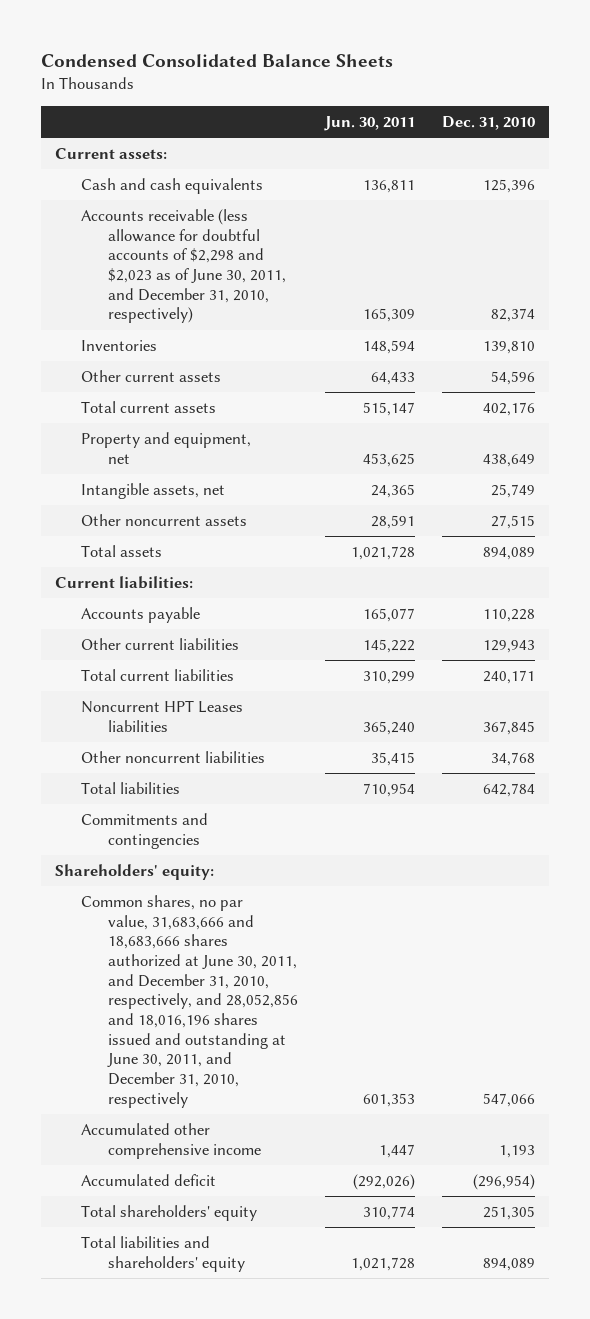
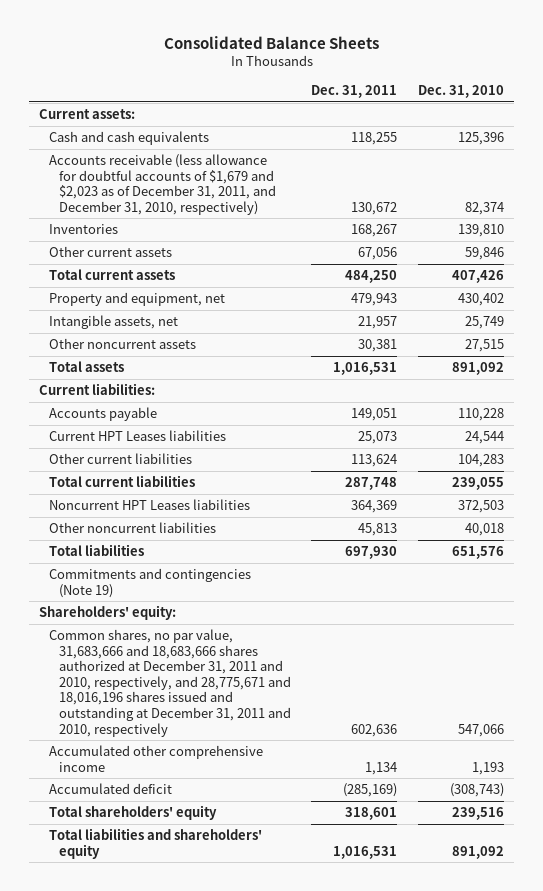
- Condensed Consolidated Balance Sheets
+ Consolidated Balance Sheets
- | Jun. 30, 2011 | Dec. 31, 2010
+ | Dec. 31, 2011 | Dec. 31, 2010
- Accounts receivable (less allowance for doubtful accounts of $2,298 and $2,023 as of June 30, 2011, and December 31, 2010, respectively) | 165,309 | 82,374
+ Accounts receivable (less allowance for doubtful accounts of $1,679 and $2,023 as of December 31, 2011, and December 31, 2010, respectively) | 130,672 | 82,374
- Other current assets | 64,433 | 54,596
- Total current assets | 515,147 | 402,176
- Property and equipment, net | 453,625 | 438,649
+ Other current assets | 67,056 | 59,846
+ Total current assets | 484,250 | 407,426
+ Property and equipment, net | 479,943 | 430,402
- Total assets | 1,021,728 | 894,089
+ Total assets | 1,016,531 | 891,092
- Other current liabilities | 145,222 | 129,943
- Total current liabilities | 310,299 | 240,171
- Noncurrent HPT Leases liabilities | 365,240 | 367,845
- Other noncurrent liabilities | 35,415 | 34,768
- Total liabilities | 710,954 | 642,784
- Commitments and contingencies
+ Current HPT Leases liabilities | 25,073 | 24,544
+ Other current liabilities | 113,624 | 104,283
+ Total current liabilities | 287,748 | 239,055
+ Noncurrent HPT Leases liabilities | 364,369 | 372,503
+ Other noncurrent liabilities | 45,813 | 40,018
+ Total liabilities | 697,930 | 651,576
+ Commitments and contingencies (Note 19)
- Common shares, no par value, 31,683,666 and 18,683,666 shares authorized at June 30, 2011, and December 31, 2010, respectively, and 28,052,856 and 18,016,196 shares issued and outstanding at June 30, 2011, and December 31, 2010, respectively | 601,353 | 547,066
+ Common shares, no par value, 31,683,666 and 18,683,666 shares authorized at December 31, 2011 and 2010, respectively, and 28,775,671 and 18,016,196 shares issued and outstanding at December 31, 2011 and 2010, respectively | 602,636 | 547,066
- Accumulated deficit | (292,026) | (296,954)
- Total shareholders' equity | 310,774 | 251,305
- Total liabilities and shareholders' equity | 1,021,728 | 894,089
+ Accumulated deficit | (285,169) | (308,743)
+ Total shareholders' equity | 318,601 | 239,516
+ Total liabilities and shareholders' equity | 1,016,531 | 891,092

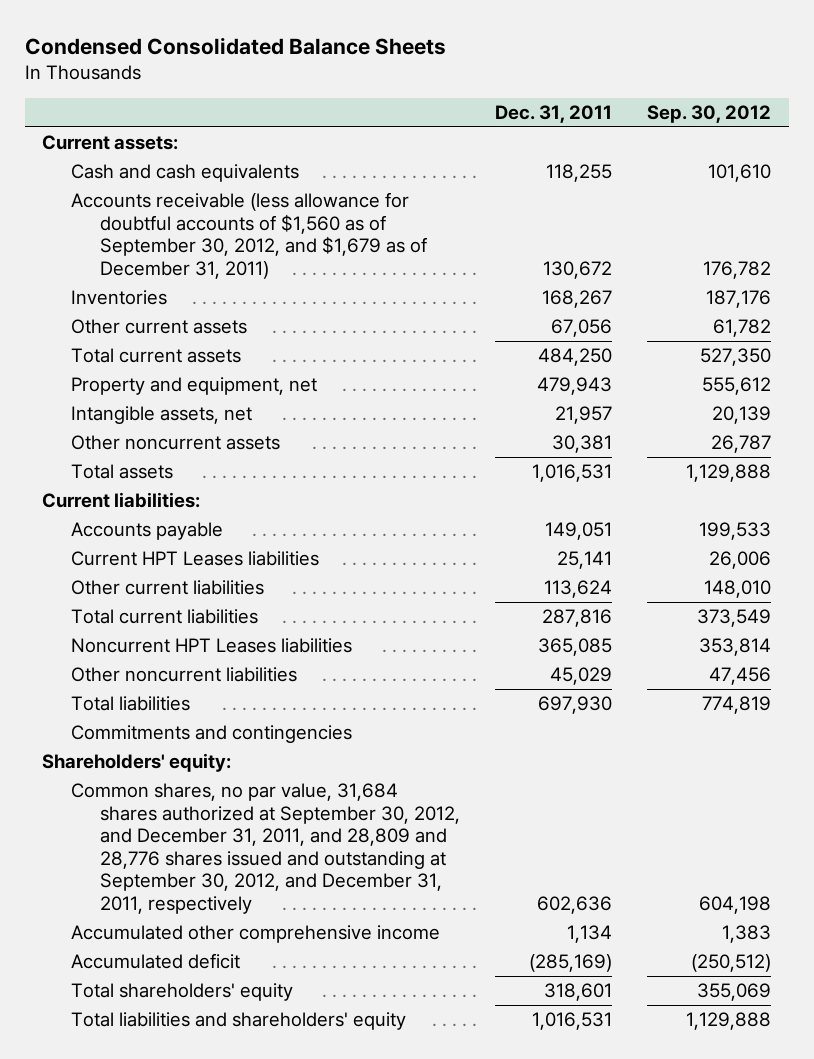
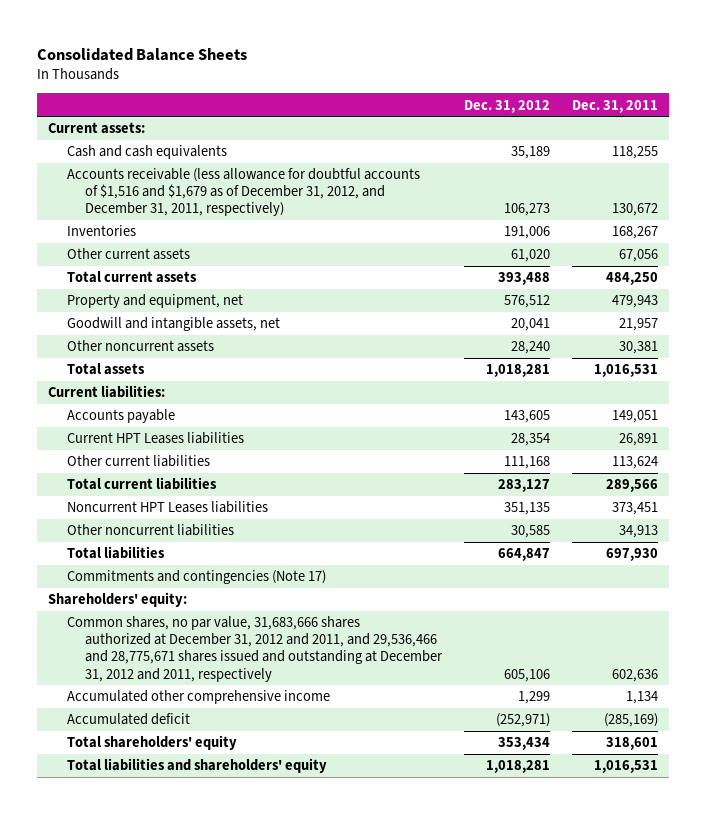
- Condensed Consolidated Balance Sheets
+ Consolidated Balance Sheets
- | Dec. 31, 2011 | Sep. 30, 2012
+ | Dec. 31, 2012 | Dec. 31, 2011
- Accounts receivable (less allowance for doubtful accounts of $1,560 as of September 30, 2012, and $1,679 as of December 31, 2011) | 130,672 | 176,782
+ Accounts receivable (less allowance for doubtful accounts of $1,516 and $1,679 as of December 31, 2012, and December 31, 2011, respectively) | 106,273 | 130,672
- Intangible assets, net | 21,957 | 20,139
+ Goodwill and intangible assets, net | 20,041 | 21,957
- Current HPT Leases liabilities | 25,141 | 26,006
+ Current HPT Leases liabilities | 28,354 | 26,891
- Total current liabilities | 287,816 | 373,549
- Noncurrent HPT Leases liabilities | 365,085 | 353,814
- Other noncurrent liabilities | 45,029 | 47,456
+ Total current liabilities | 283,127 | 289,566
+ Noncurrent HPT Leases liabilities | 351,135 | 373,451
+ Other noncurrent liabilities | 30,585 | 34,913
- Commitments and contingencies
+ Commitments and contingencies (Note 17)
- Common shares, no par value, 31,684 shares authorized at September 30, 2012, and December 31, 2011, and 28,809 and 28,776 shares issued and outstanding at September 30, 2012, and December 31, 2011, respectively | 602,636 | 604,198
+ Common shares, no par value, 31,683,666 shares authorized at December 31, 2012 and 2011, and 29,536,466 and 28,775,671 shares issued and outstanding at December 31, 2012 and 2011, respectively | 605,106 | 602,636

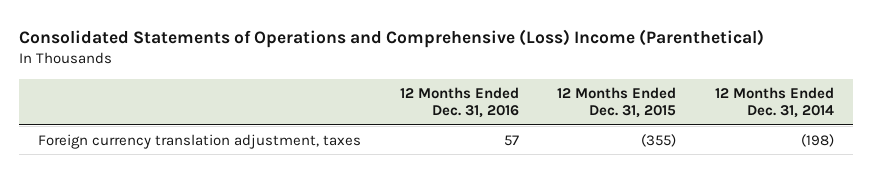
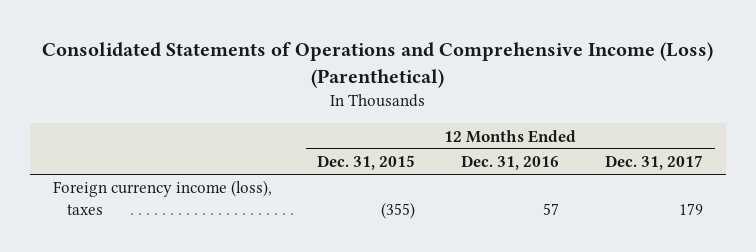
- Consolidated Statements of Operations and Comprehensive (Loss) Income (Parenthetical)
+ Consolidated Statements of Operations and Comprehensive Income (Loss) (Parenthetical)
- | 12 Months Ended Dec. 31, 2016 | 12 Months Ended Dec. 31, 2015 | 12 Months Ended Dec. 31, 2014
+ | 12 Months Ended Dec. 31, 2015 | 12 Months Ended Dec. 31, 2016 | 12 Months Ended Dec. 31, 2017
- Foreign currency translation adjustment, taxes | 57 | (355) | (198)
+ Foreign currency income (loss), taxes | (355) | 57 | 179

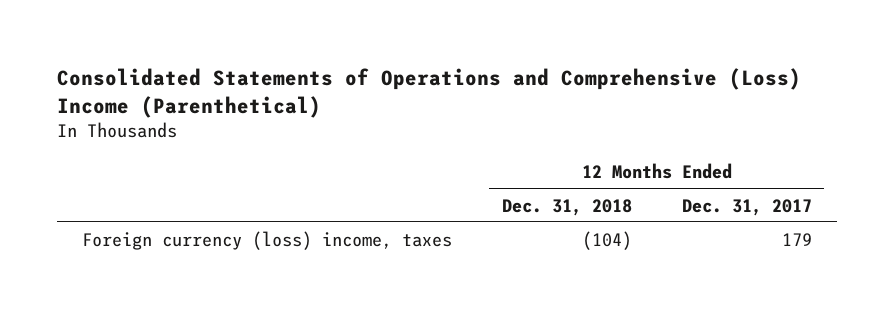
- Consolidated Statements of Operations and Comprehensive Income (Loss) (Parenthetical)
+ Consolidated Statements of Operations and Comprehensive (Loss) Income (Parenthetical)
- | 12 Months Ended Dec. 31, 2015 | 12 Months Ended Dec. 31, 2016 | 12 Months Ended Dec. 31, 2017
+ | 12 Months Ended Dec. 31, 2018 | 12 Months Ended Dec. 31, 2017
- Foreign currency income (loss), taxes | (355) | 57 | 179
+ Foreign currency (loss) income, taxes | (104) | 179

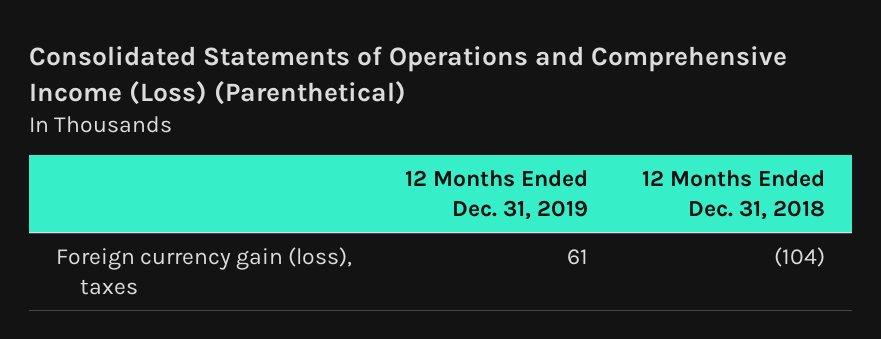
- Consolidated Statements of Operations and Comprehensive (Loss) Income (Parenthetical)
+ Consolidated Statements of Operations and Comprehensive Income (Loss) (Parenthetical)
- | 12 Months Ended Dec. 31, 2018 | 12 Months Ended Dec. 31, 2017
+ | 12 Months Ended Dec. 31, 2019 | 12 Months Ended Dec. 31, 2018
- Foreign currency (loss) income, taxes | (104) | 179
+ Foreign currency gain (loss), taxes | 61 | (104)

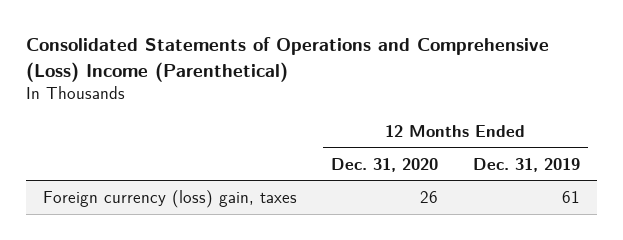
- Consolidated Statements of Operations and Comprehensive Income (Loss) (Parenthetical)
+ Consolidated Statements of Operations and Comprehensive (Loss) Income (Parenthetical)
- | 12 Months Ended Dec. 31, 2019 | 12 Months Ended Dec. 31, 2018
+ | 12 Months Ended Dec. 31, 2020 | 12 Months Ended Dec. 31, 2019
- Foreign currency gain (loss), taxes | 61 | (104)
+ Foreign currency (loss) gain, taxes | 26 | 61

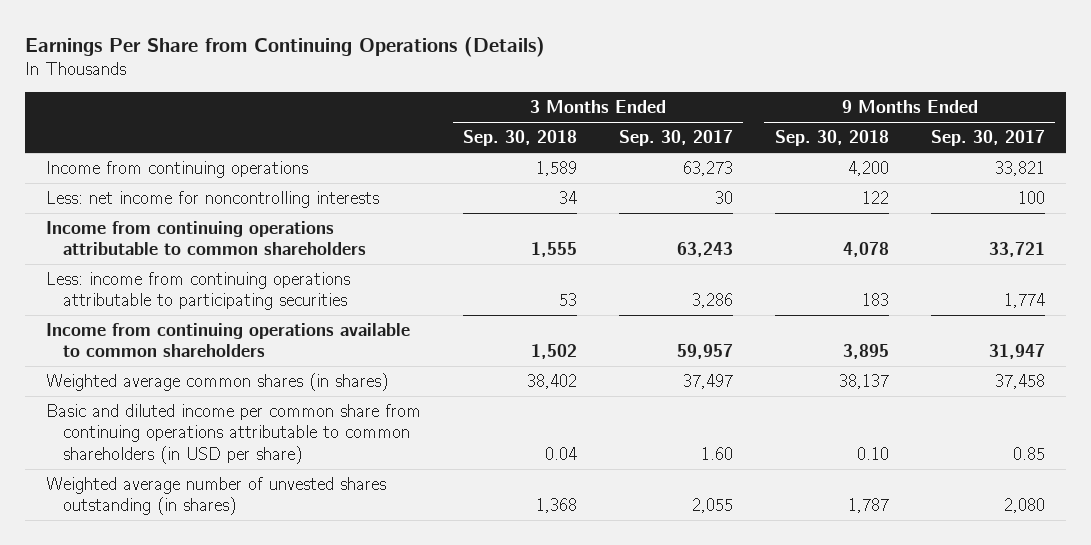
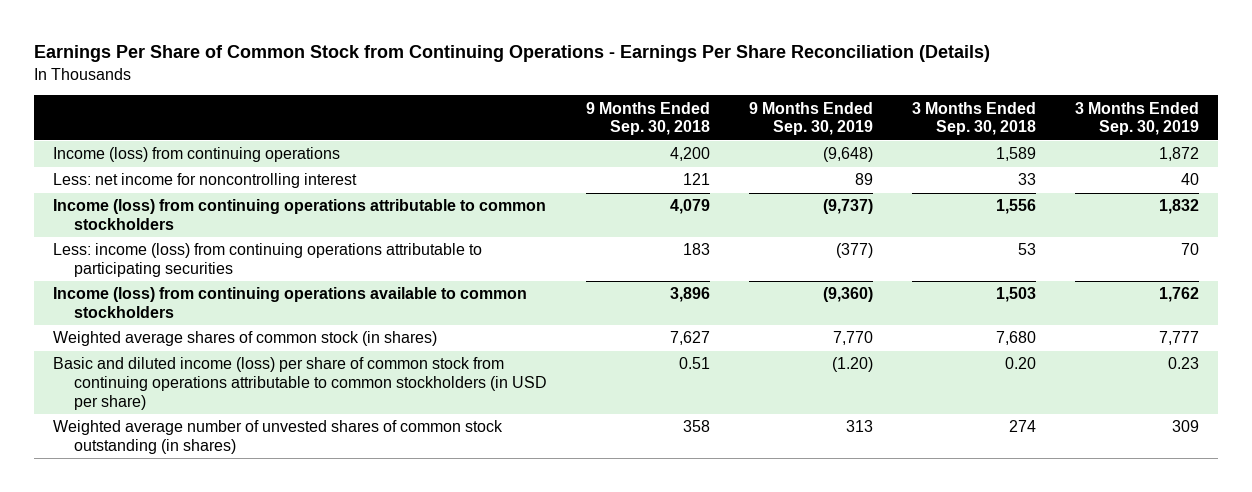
- Earnings Per Share from Continuing Operations (Details)
+ Earnings Per Share of Common Stock from Continuing Operations - Earnings Per Share Reconciliation (Details)
- | 3 Months Ended Sep. 30, 2018 | 3 Months Ended Sep. 30, 2017 | 9 Months Ended Sep. 30, 2018 | 9 Months Ended Sep. 30, 2017
+ | 9 Months Ended Sep. 30, 2018 | 9 Months Ended Sep. 30, 2019 | 3 Months Ended Sep. 30, 2018 | 3 Months Ended Sep. 30, 2019
- Income from continuing operations | 1,589 | 63,273 | 4,200 | 33,821
- Less: net income for noncontrolling interests | 34 | 30 | 122 | 100
- Income from continuing operations attributable to common shareholders | 1,555 | 63,243 | 4,078 | 33,721
- Less: income from continuing operations attributable to participating securities | 53 | 3,286 | 183 | 1,774
- Income from continuing operations available to common shareholders | 1,502 | 59,957 | 3,895 | 31,947
- Weighted average common shares (in shares) | 38,402 | 37,497 | 38,137 | 37,458
- Basic and diluted income per common share from continuing operations attributable to common shareholders (in USD per share) | 0.04 | 1.60 | 0.10 | 0.85
- Weighted average number of unvested shares outstanding (in shares) | 1,368 | 2,055 | 1,787 | 2,080
+ Income (loss) from continuing operations | 4,200 | (9,648) | 1,589 | 1,872
+ Less: net income for noncontrolling interest | 121 | 89 | 33 | 40
+ Income (loss) from continuing operations attributable to common stockholders | 4,079 | (9,737) | 1,556 | 1,832
+ Less: income (loss) from continuing operations attributable to participating securities | 183 | (377) | 53 | 70
+ Income (loss) from continuing operations available to common stockholders | 3,896 | (9,360) | 1,503 | 1,762
+ Weighted average shares of common stock (in shares) | 7,627 | 7,770 | 7,680 | 7,777
+ Basic and diluted income (loss) per share of common stock from continuing operations attributable to common stockholders (in USD per share) | 0.51 | (1.20) | 0.20 | 0.23
+ Weighted average number of unvested shares of common stock outstanding (in shares) | 358 | 313 | 274 | 309

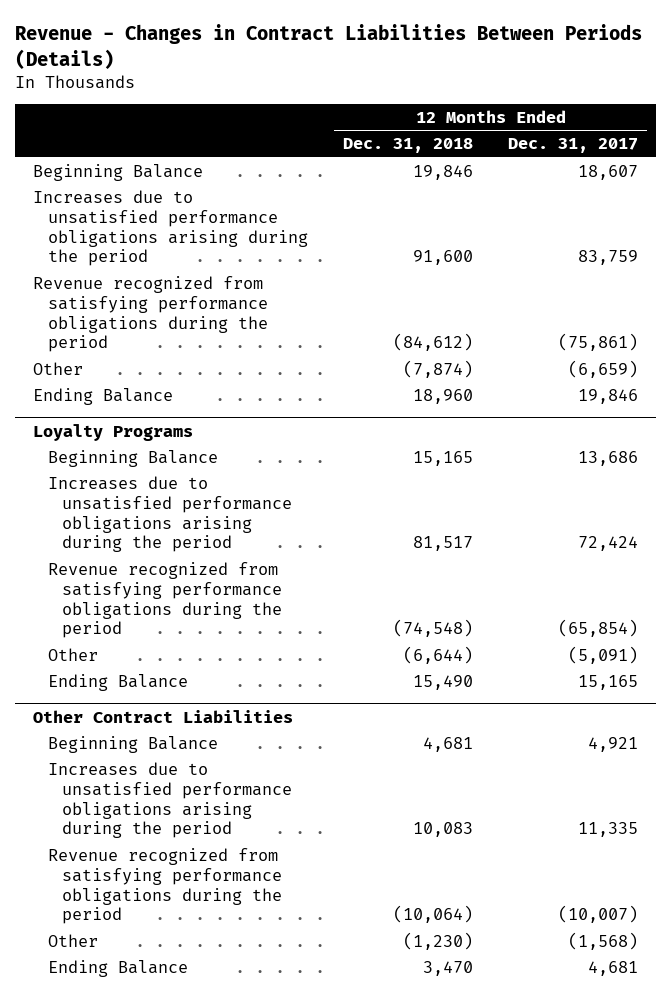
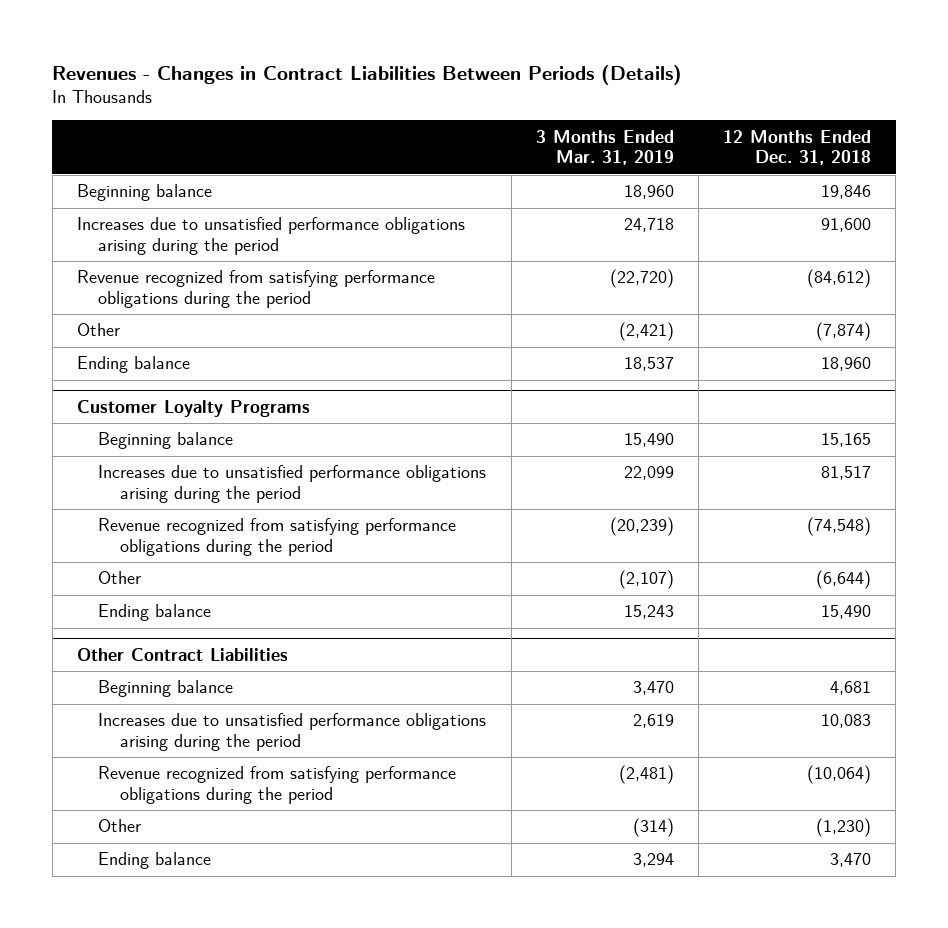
- Revenue - Changes in Contract Liabilities Between Periods (Details)
+ Revenues - Changes in Contract Liabilities Between Periods (Details)
- | 12 Months Ended Dec. 31, 2018 | 12 Months Ended Dec. 31, 2017
+ | 3 Months Ended Mar. 31, 2019 | 12 Months Ended Dec. 31, 2018
- Beginning Balance | 19,846 | 18,607
+ Beginning balance | 18,960 | 19,846
- Ending Balance | 18,960 | 19,846
- Loyalty Programs
- Beginning Balance | 15,165 | 13,686
+ Ending balance | 18,537 | 18,960
+ Customer Loyalty Programs
+ Beginning balance | 15,490 | 15,165
- Ending Balance | 15,490 | 15,165
+ Ending balance | 15,243 | 15,490
@ Other Contract Liabilities
- Beginning Balance | 4,681 | 4,921
+ Beginning balance | 3,470 | 4,681
- Ending Balance | 3,470 | 4,681
+ Ending balance | 3,294 | 3,470

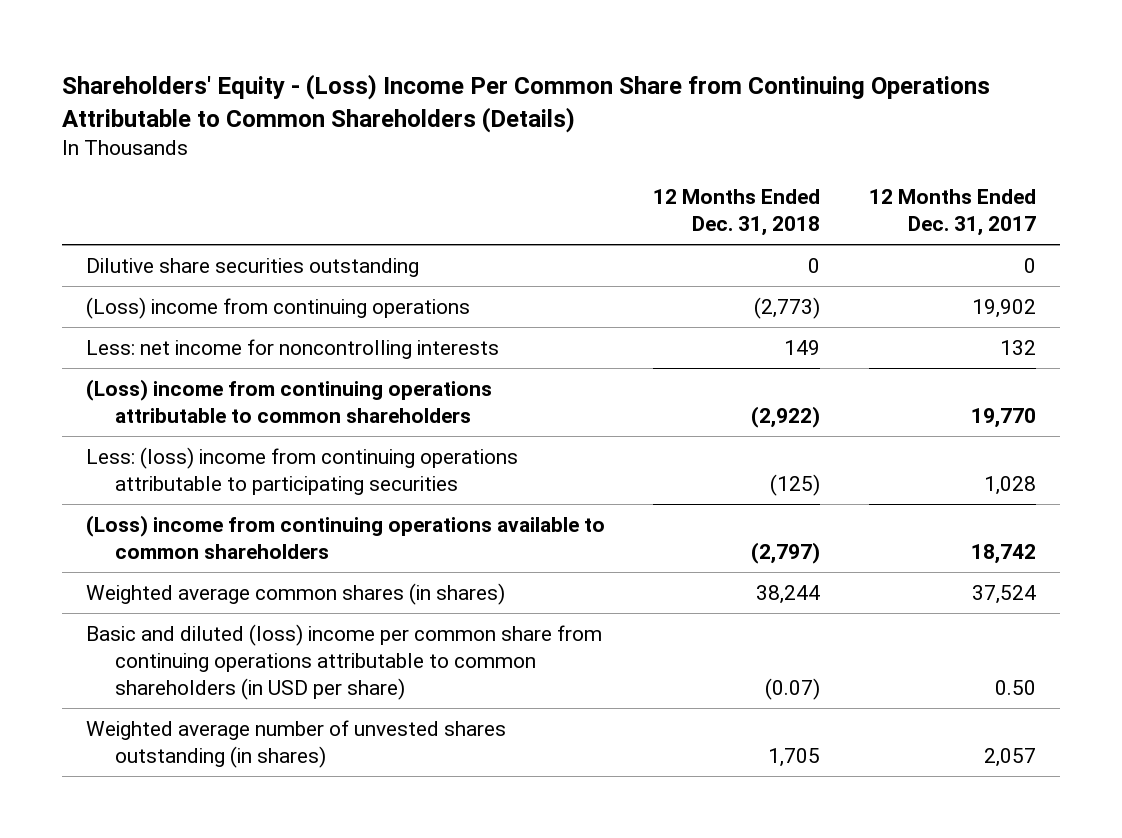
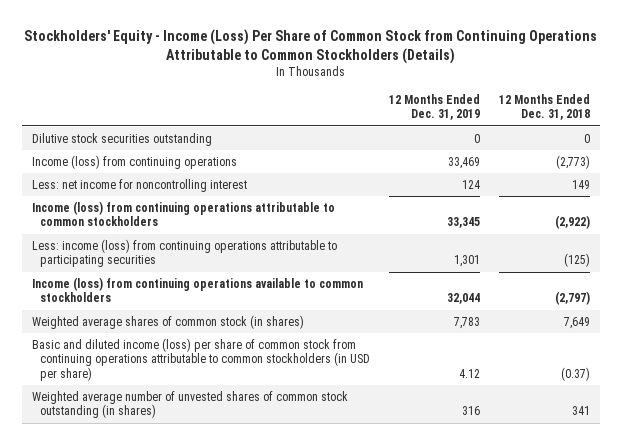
- Shareholders' Equity - (Loss) Income Per Common Share from Continuing Operations Attributable to Common Shareholders (Details)
+ Stockholders' Equity - Income (Loss) Per Share of Common Stock from Continuing Operations Attributable to Common Stockholders (Details)
- | 12 Months Ended Dec. 31, 2018 | 12 Months Ended Dec. 31, 2017
+ | 12 Months Ended Dec. 31, 2019 | 12 Months Ended Dec. 31, 2018
- Dilutive share securities outstanding | 0 | 0
- (Loss) income from continuing operations | (2,773) | 19,902
- Less: net income for noncontrolling interests | 149 | 132
- (Loss) income from continuing operations attributable to common shareholders | (2,922) | 19,770
- Less: (loss) income from continuing operations attributable to participating securities | (125) | 1,028
- (Loss) income from continuing operations available to common shareholders | (2,797) | 18,742
- Weighted average common shares (in shares) | 38,244 | 37,524
- Basic and diluted (loss) income per common share from continuing operations attributable to common shareholders (in USD per share) | (0.07) | 0.50
- Weighted average number of unvested shares outstanding (in shares) | 1,705 | 2,057
+ Dilutive stock securities outstanding | 0 | 0
+ Income (loss) from continuing operations | 33,469 | (2,773)
+ Less: net income for noncontrolling interest | 124 | 149
+ Income (loss) from continuing operations attributable to common stockholders | 33,345 | (2,922)
+ Less: income (loss) from continuing operations attributable to participating securities | 1,301 | (125)
+ Income (loss) from continuing operations available to common stockholders | 32,044 | (2,797)
+ Weighted average shares of common stock (in shares) | 7,783 | 7,649
+ Basic and diluted income (loss) per share of common stock from continuing operations attributable to common stockholders (in USD per share) | 4.12 | (0.37)
+ Weighted average number of unvested shares of common stock outstanding (in shares) | 316 | 341

